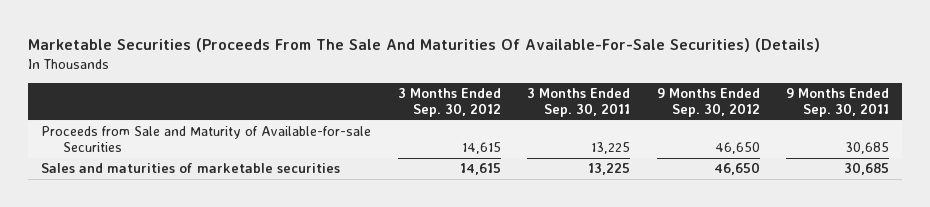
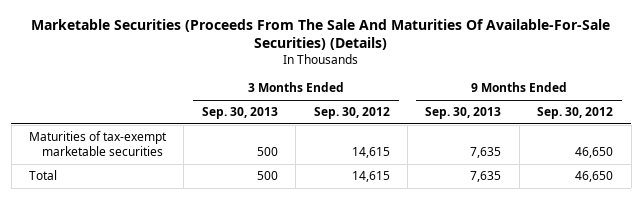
- | 3 Months Ended Sep. 30, 2012 | 3 Months Ended Sep. 30, 2011 | 9 Months Ended Sep. 30, 2012 | 9 Months Ended Sep. 30, 2011
+ | 3 Months Ended Sep. 30, 2013 | 3 Months Ended Sep. 30, 2012 | 9 Months Ended Sep. 30, 2013 | 9 Months Ended Sep. 30, 2012
- Proceeds from Sale and Maturity of Available-for-sale Securities | 14,615 | 13,225 | 46,650 | 30,685
- Sales and maturities of marketable securities | 14,615 | 13,225 | 46,650 | 30,685
+ Maturities of tax-exempt marketable securities | 500 | 14,615 | 7,635 | 46,650
+ Total | 500 | 14,615 | 7,635 | 46,650

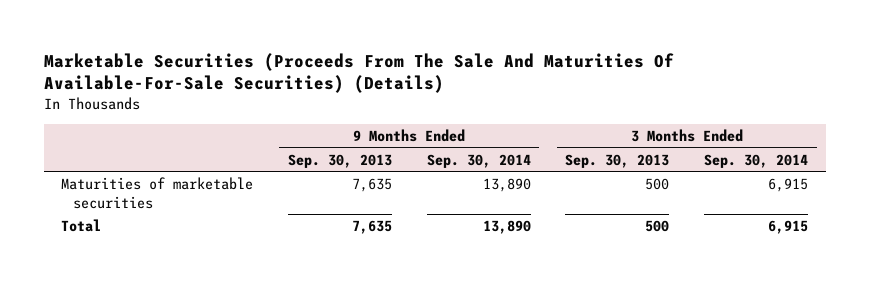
- | 3 Months Ended Sep. 30, 2013 | 3 Months Ended Sep. 30, 2012 | 9 Months Ended Sep. 30, 2013 | 9 Months Ended Sep. 30, 2012
+ | 9 Months Ended Sep. 30, 2013 | 9 Months Ended Sep. 30, 2014 | 3 Months Ended Sep. 30, 2013 | 3 Months Ended Sep. 30, 2014
- Maturities of tax-exempt marketable securities | 500 | 14,615 | 7,635 | 46,650
+ Maturities of marketable securities | 7,635 | 13,890 | 500 | 6,915

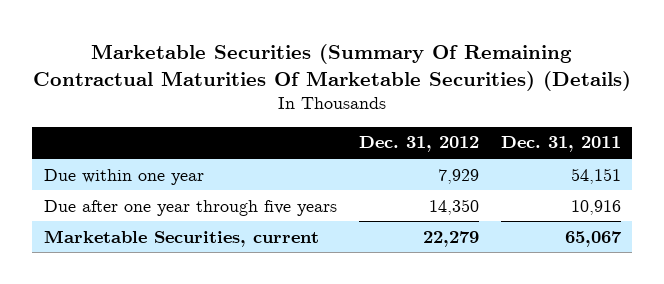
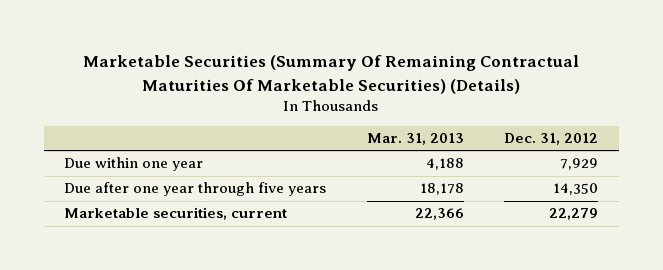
- | Dec. 31, 2012 | Dec. 31, 2011
+ | Mar. 31, 2013 | Dec. 31, 2012
- Marketable Securities, current | 22,279 | 65,067
+ Marketable securities, current | 22,366 | 22,279

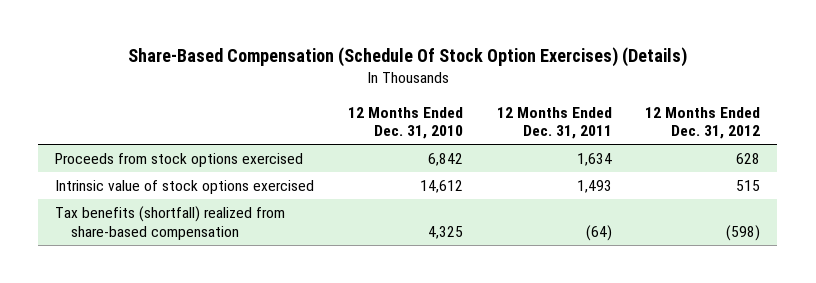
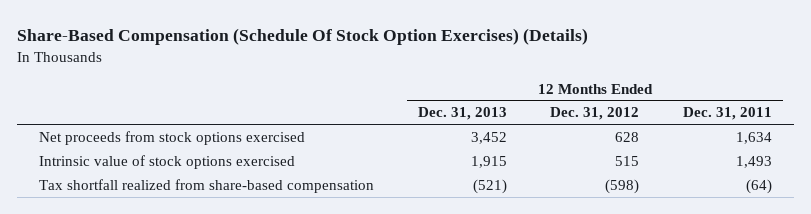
- | 12 Months Ended Dec. 31, 2010 | 12 Months Ended Dec. 31, 2011 | 12 Months Ended Dec. 31, 2012
+ | 12 Months Ended Dec. 31, 2013 | 12 Months Ended Dec. 31, 2012 | 12 Months Ended Dec. 31, 2011
- Proceeds from stock options exercised | 6,842 | 1,634 | 628
+ Net proceeds from stock options exercised | 3,452 | 628 | 1,634
- Tax benefits (shortfall) realized from share-based compensation | 4,325 | (64) | (598)
+ Tax shortfall realized from share-based compensation | (521) | (598) | (64)

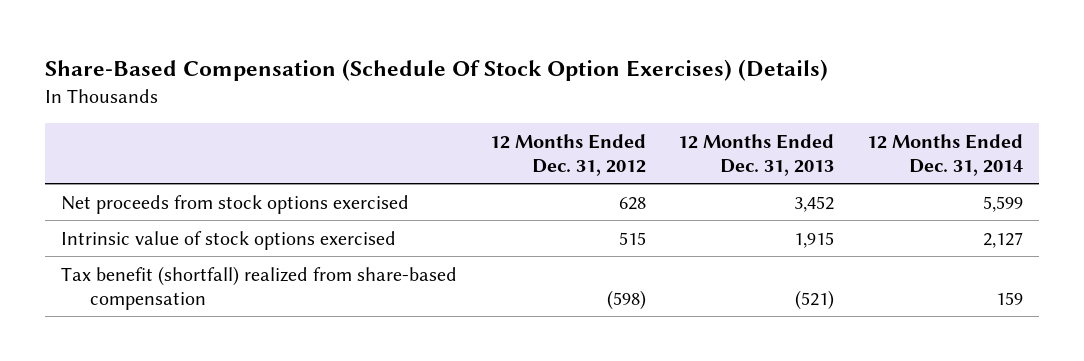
- | 12 Months Ended Dec. 31, 2013 | 12 Months Ended Dec. 31, 2012 | 12 Months Ended Dec. 31, 2011
+ | 12 Months Ended Dec. 31, 2012 | 12 Months Ended Dec. 31, 2013 | 12 Months Ended Dec. 31, 2014
- Tax shortfall realized from share-based compensation | (521) | (598) | (64)
+ Tax benefit (shortfall) realized from share-based compensation | (598) | (521) | 159

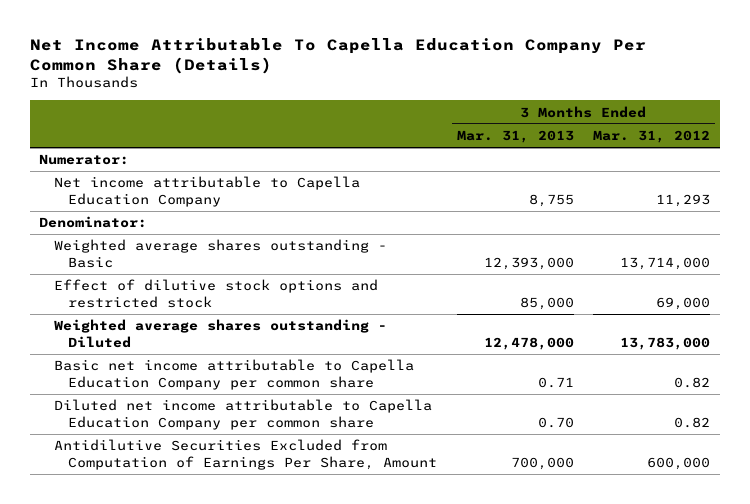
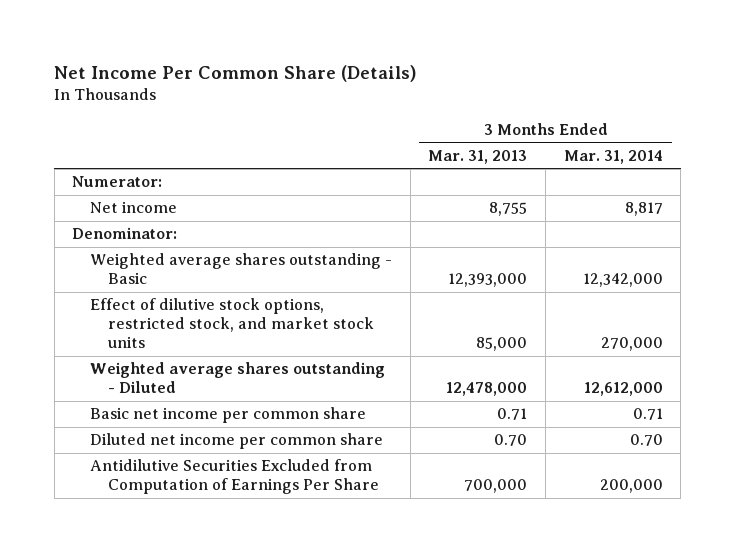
- Net Income Attributable To Capella Education Company Per Common Share (Details)
+ Net Income Per Common Share (Details)
- | 3 Months Ended Mar. 31, 2013 | 3 Months Ended Mar. 31, 2012
+ | 3 Months Ended Mar. 31, 2013 | 3 Months Ended Mar. 31, 2014
- Net income attributable to Capella Education Company | 8,755 | 11,293
+ Net income | 8,755 | 8,817
- Effect of dilutive stock options and restricted stock | 85,000 | 69,000
+ Effect of dilutive stock options, restricted stock, and market stock units | 85,000 | 270,000
- Basic net income attributable to Capella Education Company per common share | 0.71 | 0.82
- Diluted net income attributable to Capella Education Company per common share | 0.70 | 0.82
- Antidilutive Securities Excluded from Computation of Earnings Per Share, Amount | 700,000 | 600,000
+ Basic net income per common share | 0.71 | 0.71
+ Diluted net income per common share | 0.70 | 0.70
+ Antidilutive Securities Excluded from Computation of Earnings Per Share | 700,000 | 200,000

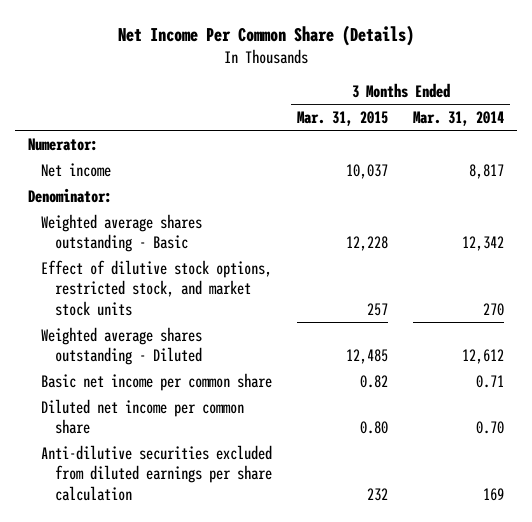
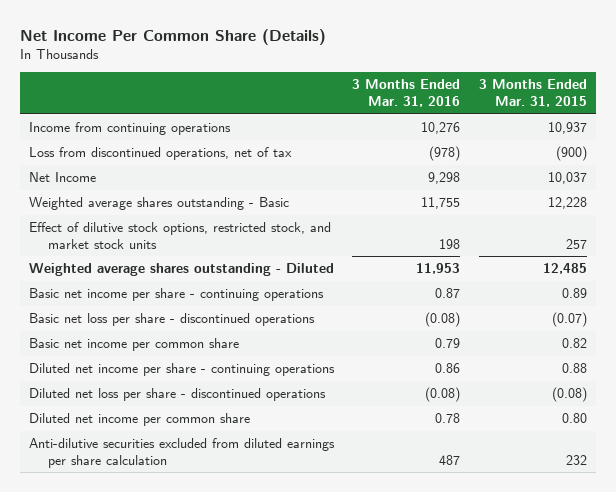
- | 3 Months Ended Mar. 31, 2015 | 3 Months Ended Mar. 31, 2014
+ | 3 Months Ended Mar. 31, 2016 | 3 Months Ended Mar. 31, 2015
- Numerator:
- Net income | 10,037 | 8,817
- Denominator:
+ Income from continuing operations | 10,276 | 10,937
+ Loss from discontinued operations, net of tax | (978) | (900)
+ Net Income | 9,298 | 10,037
+ Basic net income per share - continuing operations | 0.87 | 0.89
+ Basic net loss per share - discontinued operations | (0.08) | (0.07)
+ Diluted net income per share - continuing operations | 0.86 | 0.88
+ Diluted net loss per share - discontinued operations | (0.08) | (0.08)

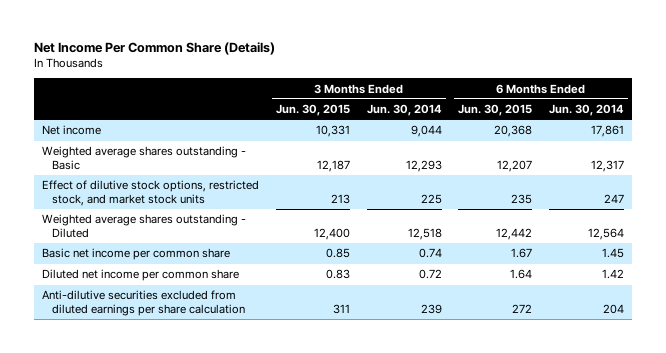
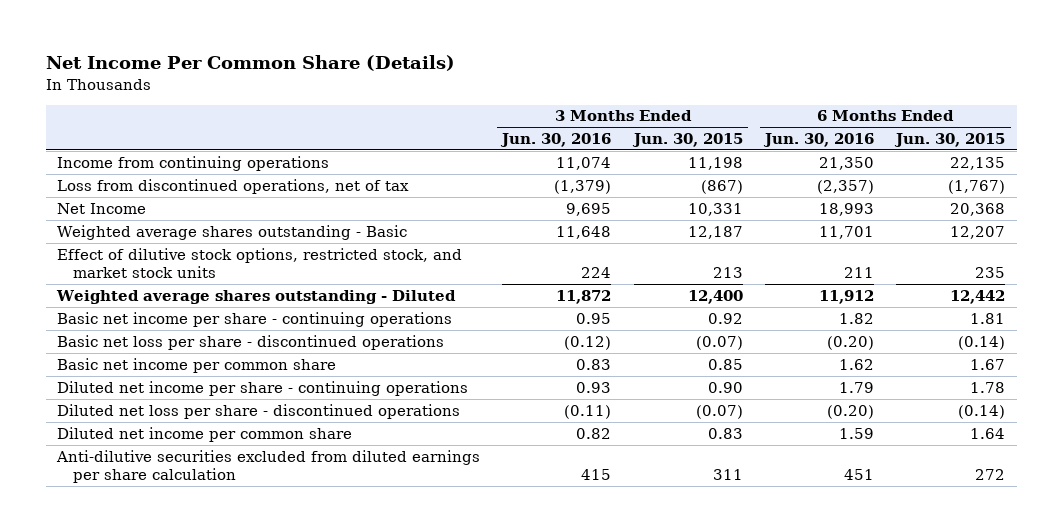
- | 3 Months Ended Jun. 30, 2015 | 3 Months Ended Jun. 30, 2014 | 6 Months Ended Jun. 30, 2015 | 6 Months Ended Jun. 30, 2014
+ | 3 Months Ended Jun. 30, 2016 | 3 Months Ended Jun. 30, 2015 | 6 Months Ended Jun. 30, 2016 | 6 Months Ended Jun. 30, 2015
- Net income | 10,331 | 9,044 | 20,368 | 17,861
+ Income from continuing operations | 11,074 | 11,198 | 21,350 | 22,135
+ Loss from discontinued operations, net of tax | (1,379) | (867) | (2,357) | (1,767)
+ Net Income | 9,695 | 10,331 | 18,993 | 20,368
+ Basic net income per share - continuing operations | 0.95 | 0.92 | 1.82 | 1.81
+ Basic net loss per share - discontinued operations | (0.12) | (0.07) | (0.20) | (0.14)
+ Diluted net income per share - continuing operations | 0.93 | 0.90 | 1.79 | 1.78
+ Diluted net loss per share - discontinued operations | (0.11) | (0.07) | (0.20) | (0.14)

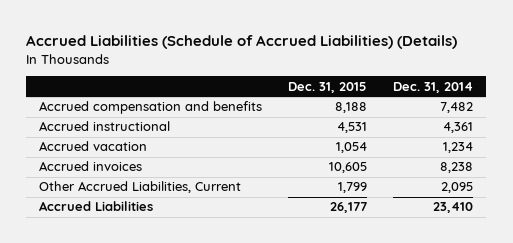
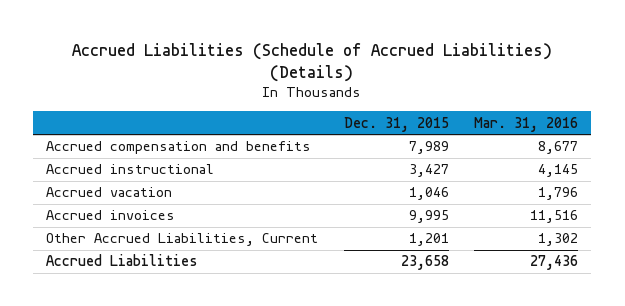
- | Dec. 31, 2015 | Dec. 31, 2014
+ | Dec. 31, 2015 | Mar. 31, 2016
- Accrued compensation and benefits | 8,188 | 7,482
- Accrued instructional | 4,531 | 4,361
- Accrued vacation | 1,054 | 1,234
- Accrued invoices | 10,605 | 8,238
- Other Accrued Liabilities, Current | 1,799 | 2,095
- Accrued Liabilities | 26,177 | 23,410
+ Accrued compensation and benefits | 7,989 | 8,677
+ Accrued instructional | 3,427 | 4,145
+ Accrued vacation | 1,046 | 1,796
+ Accrued invoices | 9,995 | 11,516
+ Other Accrued Liabilities, Current | 1,201 | 1,302
+ Accrued Liabilities | 23,658 | 27,436

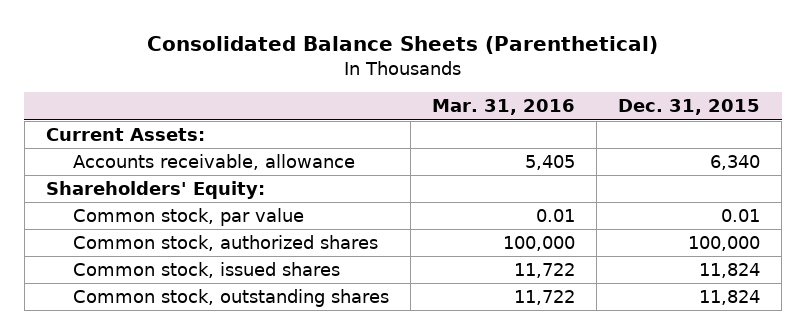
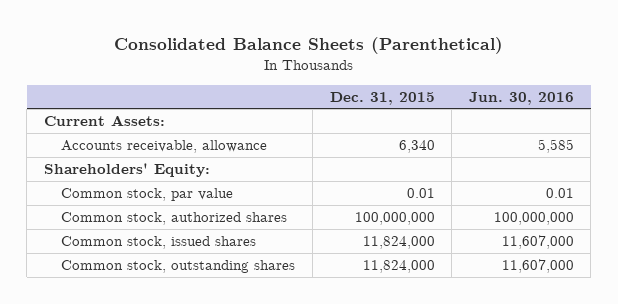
- | Mar. 31, 2016 | Dec. 31, 2015
+ | Dec. 31, 2015 | Jun. 30, 2016
- Common stock, authorized shares | 100,000 | 100,000
- Common stock, issued shares | 11,722 | 11,824
- Common stock, outstanding shares | 11,722 | 11,824
+ Common stock, authorized shares | 100,000,000 | 100,000,000
+ Common stock, issued shares | 11,824,000 | 11,607,000
+ Common stock, outstanding shares | 11,824,000 | 11,607,000

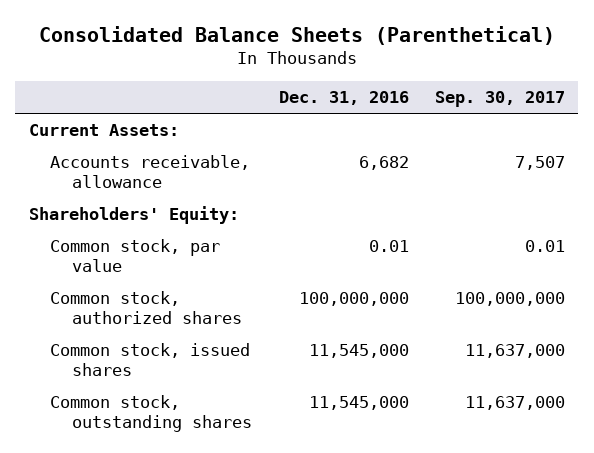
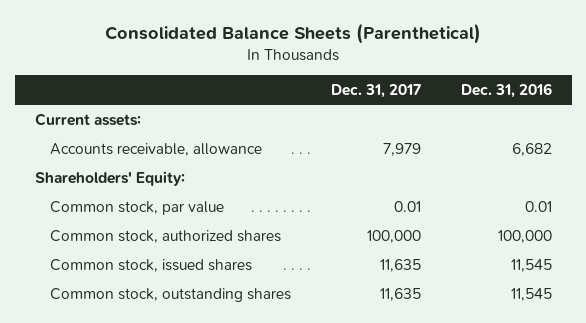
- | Dec. 31, 2016 | Sep. 30, 2017
+ | Dec. 31, 2017 | Dec. 31, 2016
- Current Assets:
+ Current assets:
- Common stock, authorized shares | 100,000,000 | 100,000,000
- Common stock, issued shares | 11,545,000 | 11,637,000
- Common stock, outstanding shares | 11,545,000 | 11,637,000
+ Common stock, authorized shares | 100,000 | 100,000
+ Common stock, issued shares | 11,635 | 11,545
+ Common stock, outstanding shares | 11,635 | 11,545

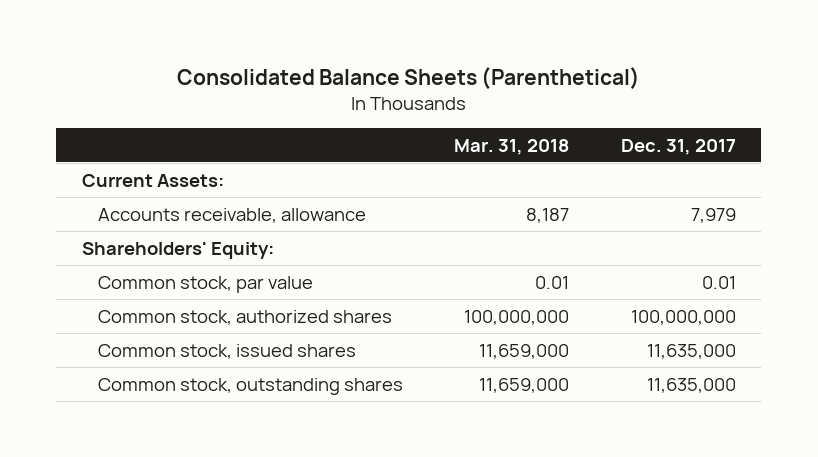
- | Dec. 31, 2017 | Dec. 31, 2016
+ | Mar. 31, 2018 | Dec. 31, 2017
- Current assets:
+ Current Assets:
- Common stock, authorized shares | 100,000 | 100,000
- Common stock, issued shares | 11,635 | 11,545
- Common stock, outstanding shares | 11,635 | 11,545
+ Common stock, authorized shares | 100,000,000 | 100,000,000
+ Common stock, issued shares | 11,659,000 | 11,635,000
+ Common stock, outstanding shares | 11,659,000 | 11,635,000

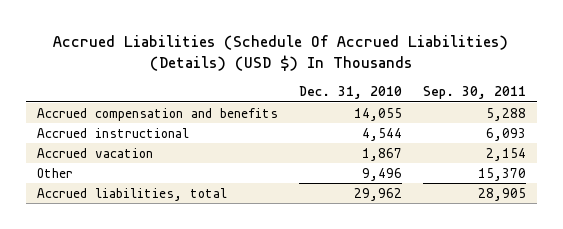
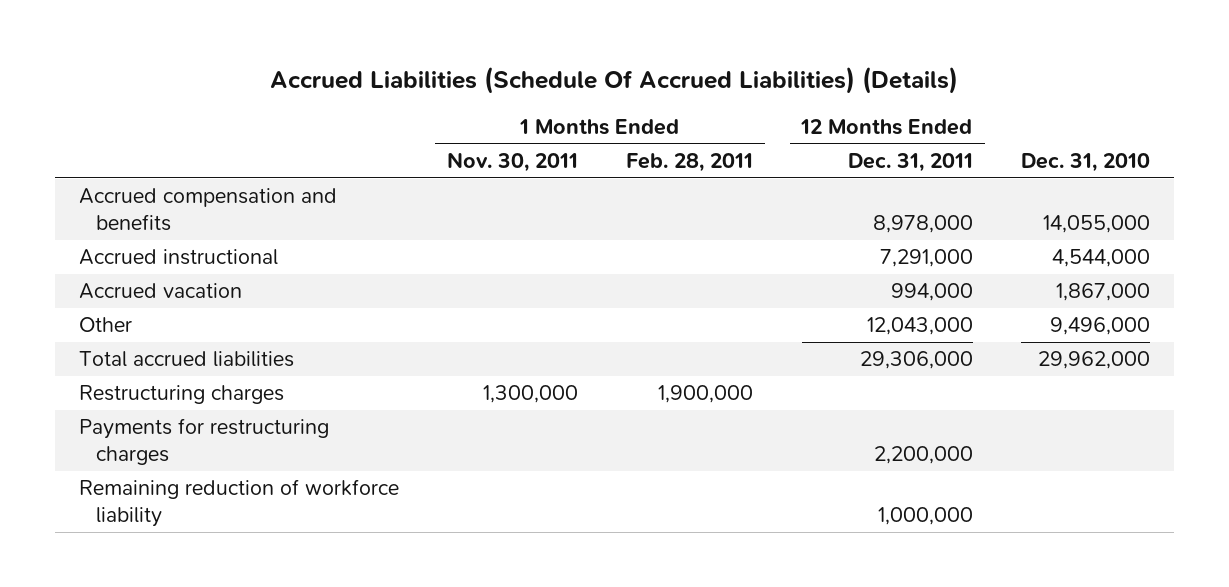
- Accrued Liabilities (Schedule Of Accrued Liabilities) (Details) (USD $) In Thousands
+ Accrued Liabilities (Schedule Of Accrued Liabilities) (Details)
- | Dec. 31, 2010 | Sep. 30, 2011
+ | 1 Months Ended Nov. 30, 2011 | 1 Months Ended Feb. 28, 2011 | 12 Months Ended Dec. 31, 2011 | Dec. 31, 2010
- Accrued compensation and benefits | 14,055 | 5,288
- Accrued instructional | 4,544 | 6,093
- Accrued vacation | 1,867 | 2,154
- Other | 9,496 | 15,370
- Accrued liabilities, total | 29,962 | 28,905
+ Accrued compensation and benefits | | | 8,978,000 | 14,055,000
+ Accrued instructional | | | 7,291,000 | 4,544,000
+ Accrued vacation | | | 994,000 | 1,867,000
+ Other | | | 12,043,000 | 9,496,000
+ Total accrued liabilities | | | 29,306,000 | 29,962,000
+ Restructuring charges | 1,300,000 | 1,900,000 | |
+ Payments for restructuring charges | | | 2,200,000 |
+ Remaining reduction of workforce liability | | | 1,000,000 |

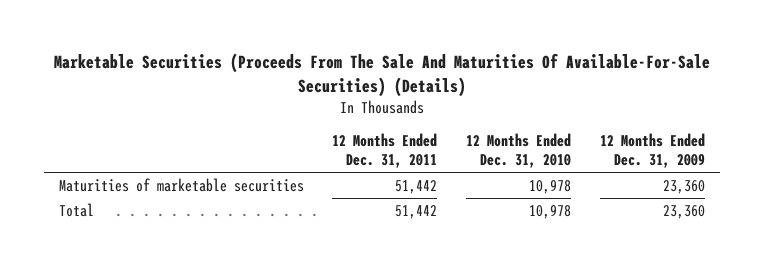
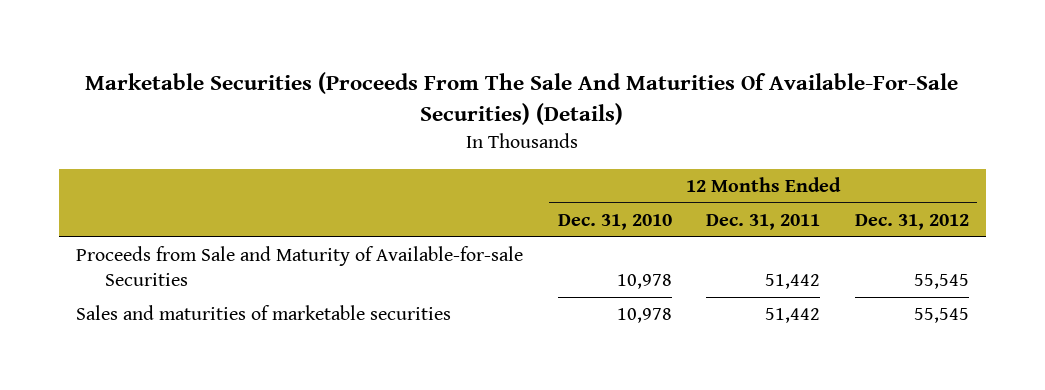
- | 12 Months Ended Dec. 31, 2011 | 12 Months Ended Dec. 31, 2010 | 12 Months Ended Dec. 31, 2009
+ | 12 Months Ended Dec. 31, 2010 | 12 Months Ended Dec. 31, 2011 | 12 Months Ended Dec. 31, 2012
- Maturities of marketable securities | 51,442 | 10,978 | 23,360
- Total | 51,442 | 10,978 | 23,360
+ Proceeds from Sale and Maturity of Available-for-sale Securities | 10,978 | 51,442 | 55,545
+ Sales and maturities of marketable securities | 10,978 | 51,442 | 55,545

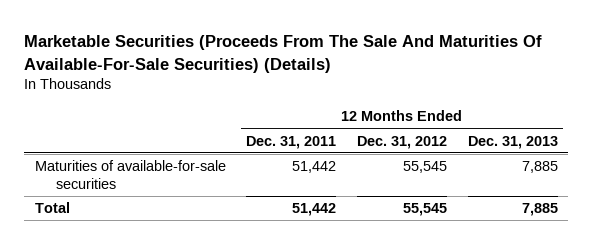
- | 12 Months Ended Dec. 31, 2010 | 12 Months Ended Dec. 31, 2011 | 12 Months Ended Dec. 31, 2012
+ | 12 Months Ended Dec. 31, 2011 | 12 Months Ended Dec. 31, 2012 | 12 Months Ended Dec. 31, 2013
- Proceeds from Sale and Maturity of Available-for-sale Securities | 10,978 | 51,442 | 55,545
- Sales and maturities of marketable securities | 10,978 | 51,442 | 55,545
+ Maturities of available-for-sale securities | 51,442 | 55,545 | 7,885
+ Total | 51,442 | 55,545 | 7,885

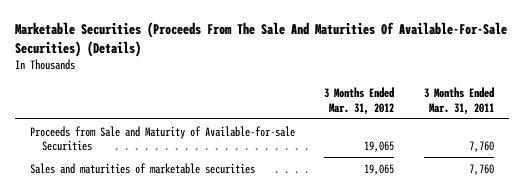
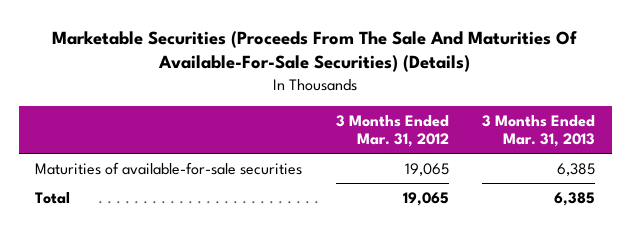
- | 3 Months Ended Mar. 31, 2012 | 3 Months Ended Mar. 31, 2011
+ | 3 Months Ended Mar. 31, 2012 | 3 Months Ended Mar. 31, 2013
- Proceeds from Sale and Maturity of Available-for-sale Securities | 19,065 | 7,760
- Sales and maturities of marketable securities | 19,065 | 7,760
+ Maturities of available-for-sale securities | 19,065 | 6,385
+ Total | 19,065 | 6,385

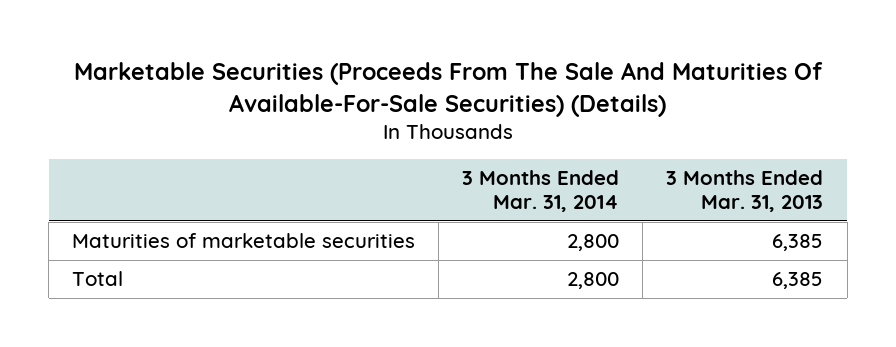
- | 3 Months Ended Mar. 31, 2012 | 3 Months Ended Mar. 31, 2013
+ | 3 Months Ended Mar. 31, 2014 | 3 Months Ended Mar. 31, 2013
- Maturities of available-for-sale securities | 19,065 | 6,385
+ Maturities of marketable securities | 2,800 | 6,385

